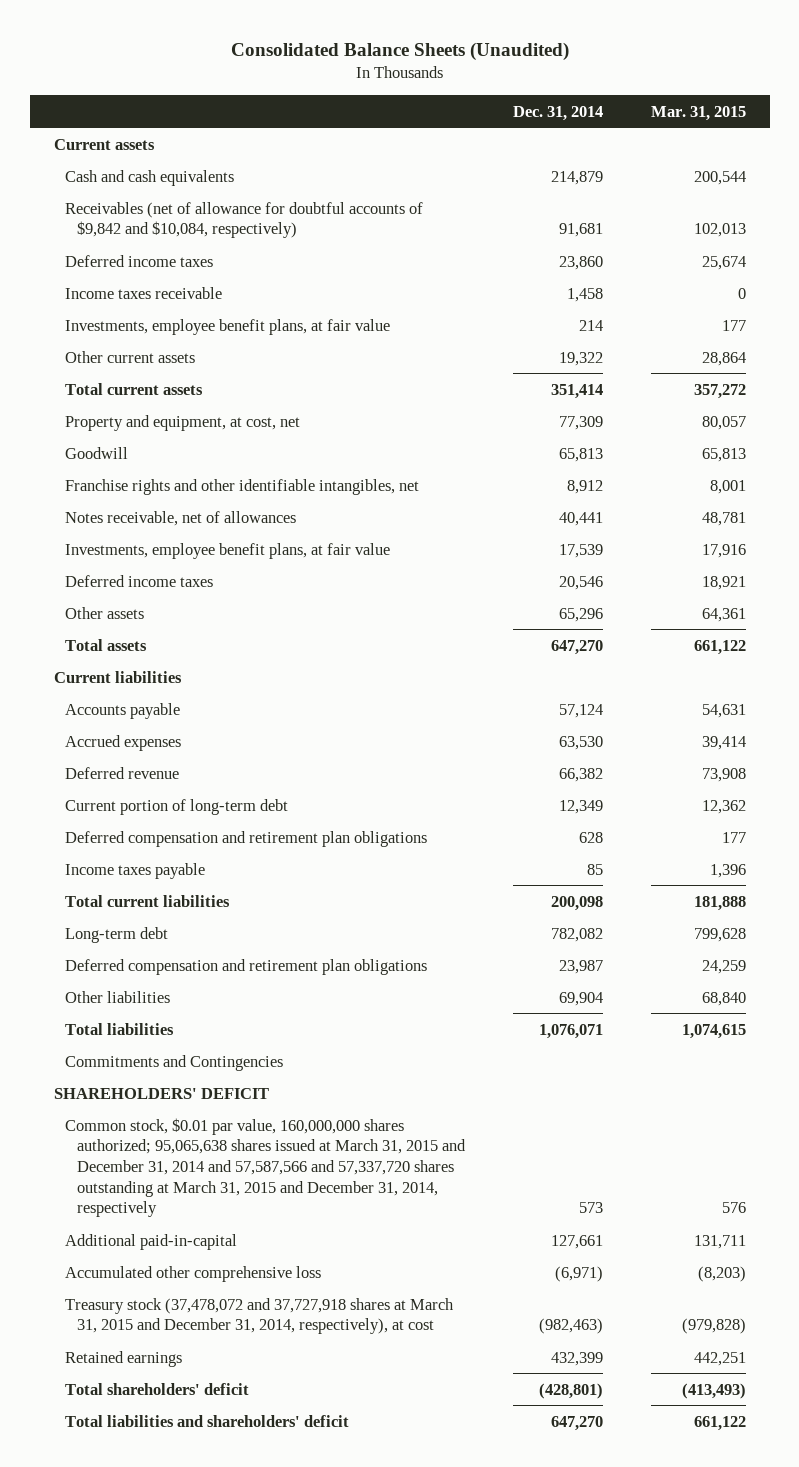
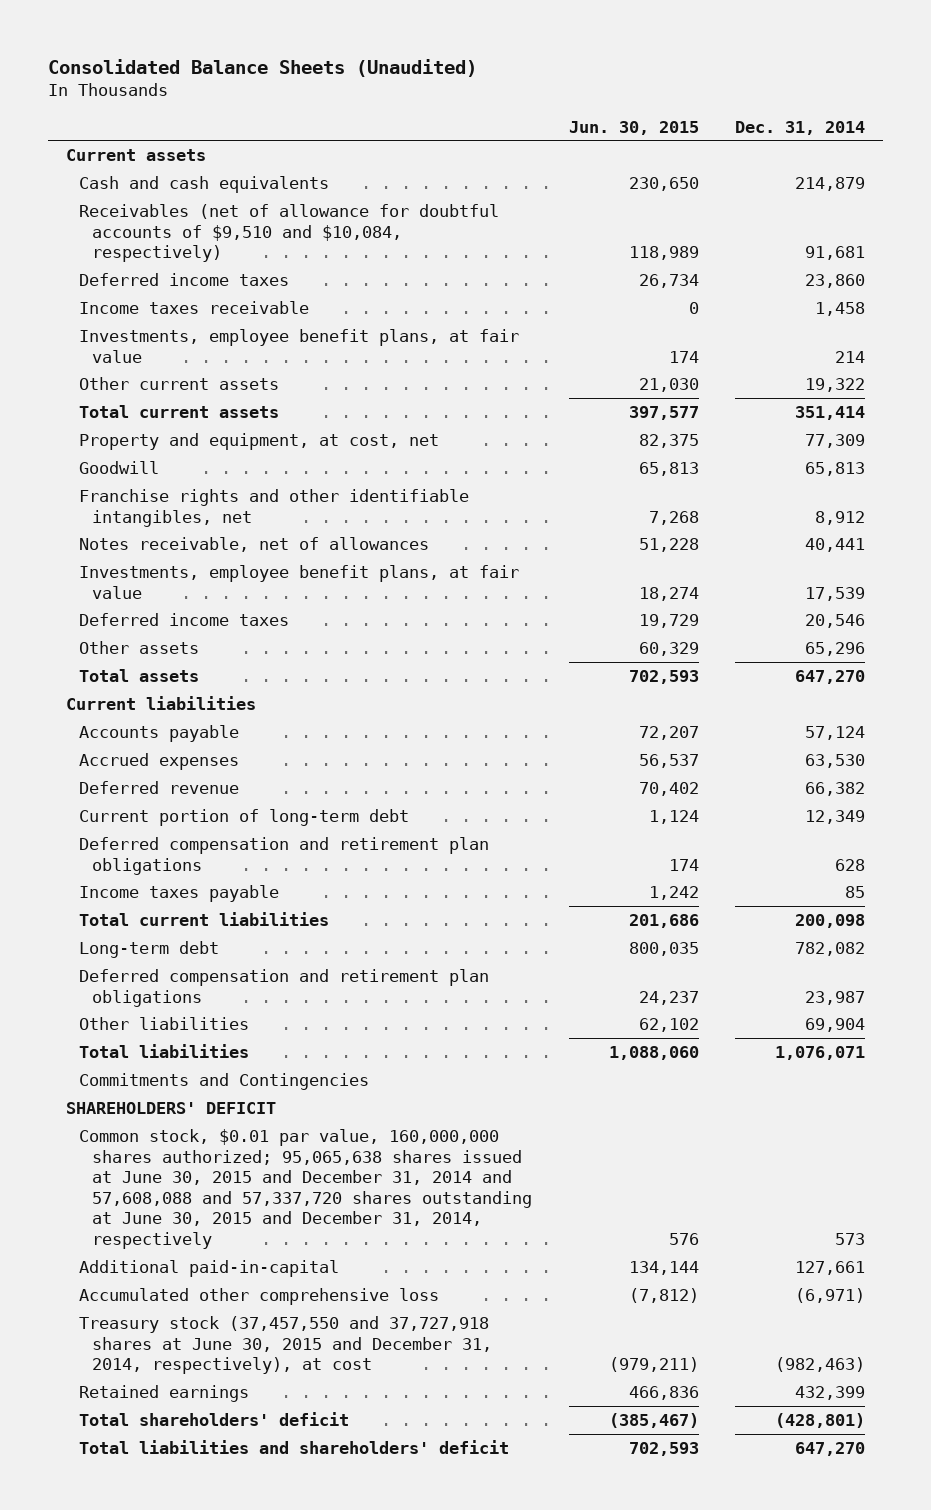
- | Dec. 31, 2014 | Mar. 31, 2015
+ | Jun. 30, 2015 | Dec. 31, 2014
- Receivables (net of allowance for doubtful accounts of $9,842 and $10,084, respectively) | 91,681 | 102,013
+ Receivables (net of allowance for doubtful accounts of $9,510 and $10,084, respectively) | 118,989 | 91,681
- Common stock, $0.01 par value, 160,000,000 shares authorized; 95,065,638 shares issued at March 31, 2015 and December 31, 2014 and 57,587,566 and 57,337,720 shares outstanding at March 31, 2015 and December 31, 2014, respectively | 573 | 576
+ Common stock, $0.01 par value, 160,000,000 shares authorized; 95,065,638 shares issued at June 30, 2015 and December 31, 2014 and 57,608,088 and 57,337,720 shares outstanding at June 30, 2015 and December 31, 2014, respectively | 576 | 573
- Treasury stock (37,478,072 and 37,727,918 shares at March 31, 2015 and December 31, 2014, respectively), at cost | (982,463) | (979,828)
+ Treasury stock (37,457,550 and 37,727,918 shares at June 30, 2015 and December 31, 2014, respectively), at cost | (979,211) | (982,463)

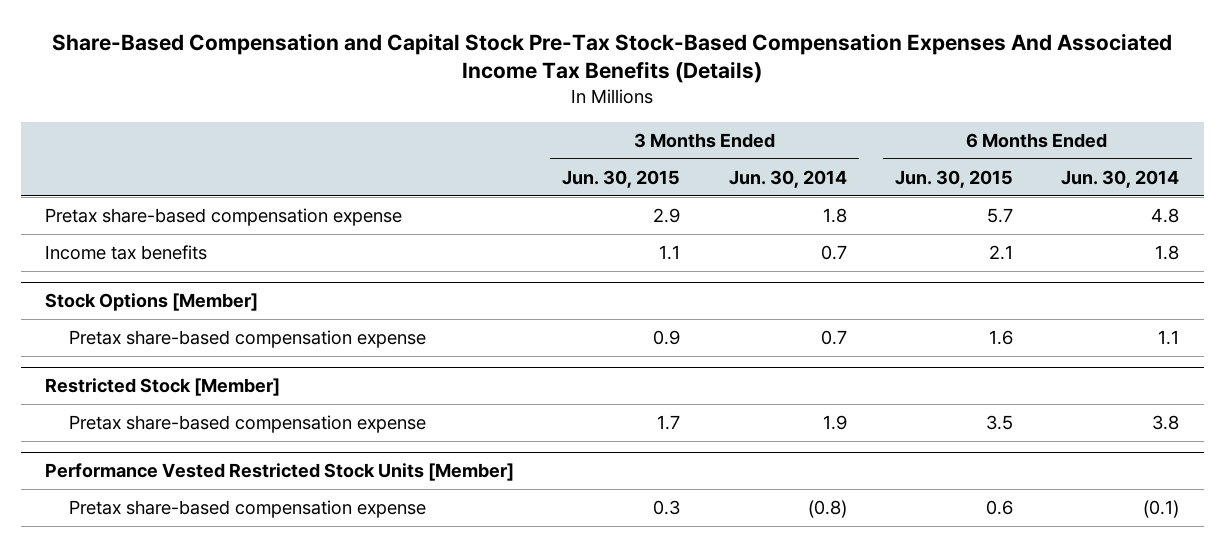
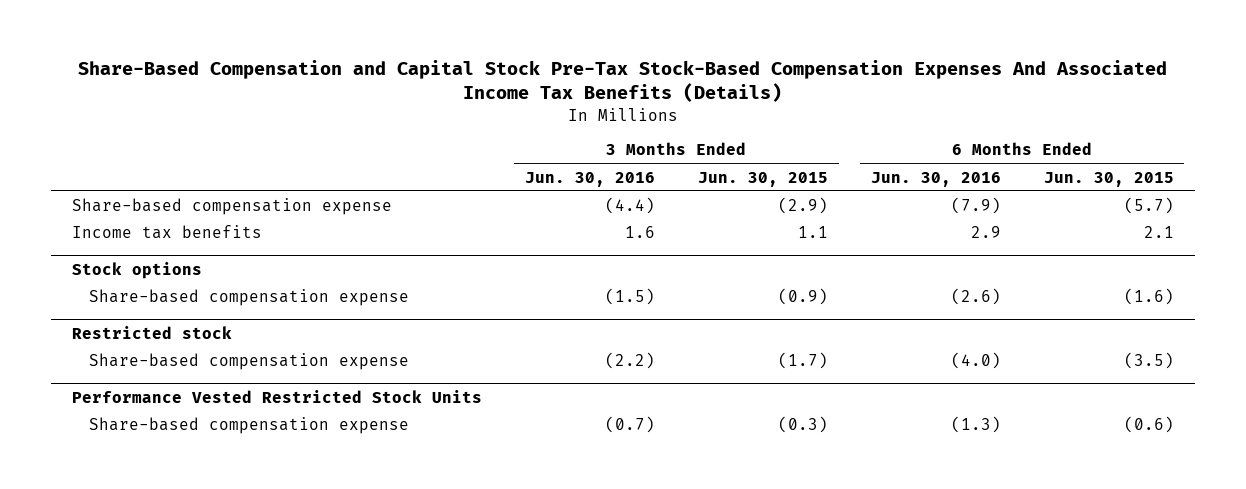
- | 3 Months Ended Jun. 30, 2015 | 3 Months Ended Jun. 30, 2014 | 6 Months Ended Jun. 30, 2015 | 6 Months Ended Jun. 30, 2014
+ | 3 Months Ended Jun. 30, 2016 | 3 Months Ended Jun. 30, 2015 | 6 Months Ended Jun. 30, 2016 | 6 Months Ended Jun. 30, 2015
- Pretax share-based compensation expense | 2.9 | 1.8 | 5.7 | 4.8
+ Share-based compensation expense | (4.4) | (2.9) | (7.9) | (5.7)
- Stock Options [Member]
- Pretax share-based compensation expense | 0.9 | 0.7 | 1.6 | 1.1
- Restricted Stock [Member]
- Pretax share-based compensation expense | 1.7 | 1.9 | 3.5 | 3.8
- Performance Vested Restricted Stock Units [Member]
- Pretax share-based compensation expense | 0.3 | (0.8) | 0.6 | (0.1)
+ Stock options
+ Share-based compensation expense | (1.5) | (0.9) | (2.6) | (1.6)
+ Restricted stock
+ Share-based compensation expense | (2.2) | (1.7) | (4.0) | (3.5)
+ Performance Vested Restricted Stock Units
+ Share-based compensation expense | (0.7) | (0.3) | (1.3) | (0.6)

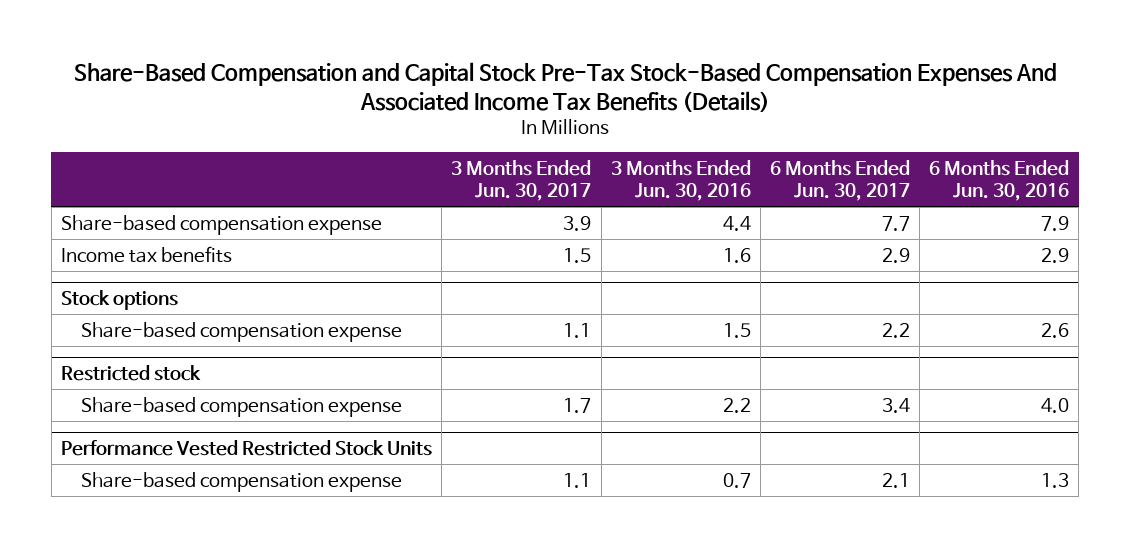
- | 3 Months Ended Jun. 30, 2016 | 3 Months Ended Jun. 30, 2015 | 6 Months Ended Jun. 30, 2016 | 6 Months Ended Jun. 30, 2015
+ | 3 Months Ended Jun. 30, 2017 | 3 Months Ended Jun. 30, 2016 | 6 Months Ended Jun. 30, 2017 | 6 Months Ended Jun. 30, 2016
- Share-based compensation expense | (4.4) | (2.9) | (7.9) | (5.7)
+ Share-based compensation expense | 3.9 | 4.4 | 7.7 | 7.9
@ Stock options
- Share-based compensation expense | (1.5) | (0.9) | (2.6) | (1.6)
+ Share-based compensation expense | 1.1 | 1.5 | 2.2 | 2.6
@ Restricted stock
- Share-based compensation expense | (2.2) | (1.7) | (4.0) | (3.5)
+ Share-based compensation expense | 1.7 | 2.2 | 3.4 | 4.0
@ Performance Vested Restricted Stock Units
- Share-based compensation expense | (0.7) | (0.3) | (1.3) | (0.6)
+ Share-based compensation expense | 1.1 | 0.7 | 2.1 | 1.3

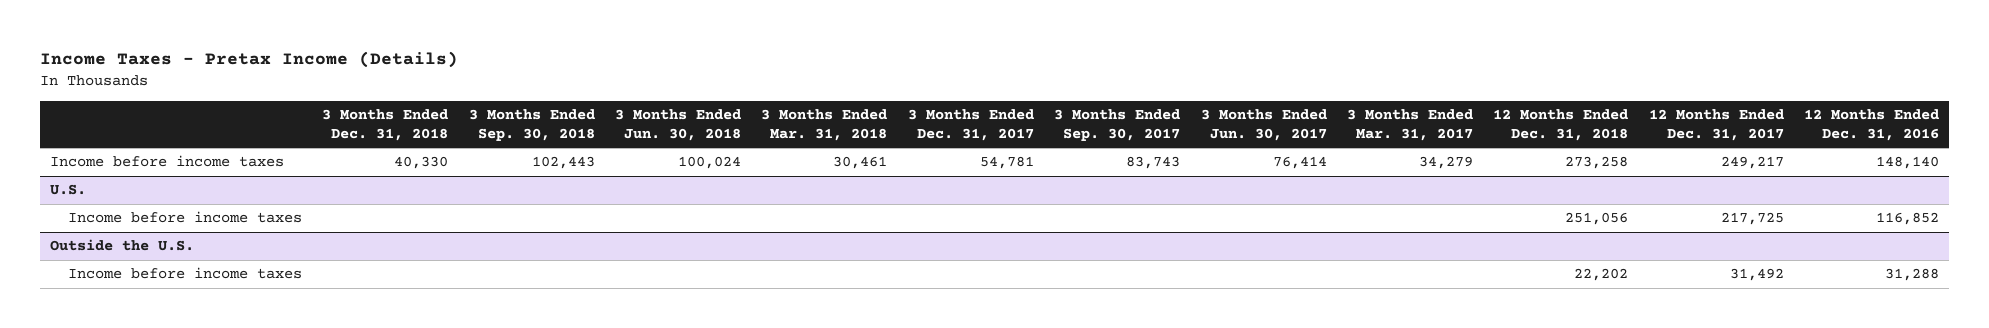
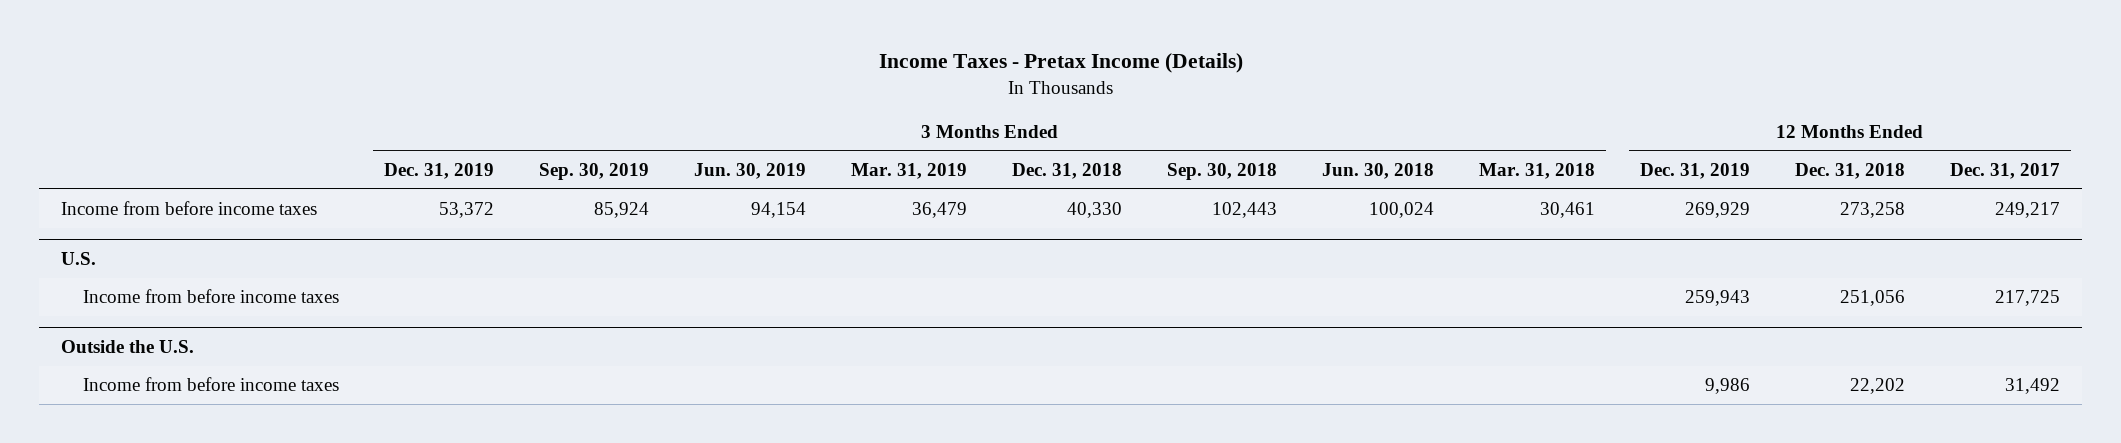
- | 3 Months Ended Dec. 31, 2018 | 3 Months Ended Sep. 30, 2018 | 3 Months Ended Jun. 30, 2018 | 3 Months Ended Mar. 31, 2018 | 3 Months Ended Dec. 31, 2017 | 3 Months Ended Sep. 30, 2017 | 3 Months Ended Jun. 30, 2017 | 3 Months Ended Mar. 31, 2017 | 12 Months Ended Dec. 31, 2018 | 12 Months Ended Dec. 31, 2017 | 12 Months Ended Dec. 31, 2016
+ | 3 Months Ended Dec. 31, 2019 | 3 Months Ended Sep. 30, 2019 | 3 Months Ended Jun. 30, 2019 | 3 Months Ended Mar. 31, 2019 | 3 Months Ended Dec. 31, 2018 | 3 Months Ended Sep. 30, 2018 | 3 Months Ended Jun. 30, 2018 | 3 Months Ended Mar. 31, 2018 | 12 Months Ended Dec. 31, 2019 | 12 Months Ended Dec. 31, 2018 | 12 Months Ended Dec. 31, 2017
- Income before income taxes | 40,330 | 102,443 | 100,024 | 30,461 | 54,781 | 83,743 | 76,414 | 34,279 | 273,258 | 249,217 | 148,140
+ Income from before income taxes | 53,372 | 85,924 | 94,154 | 36,479 | 40,330 | 102,443 | 100,024 | 30,461 | 269,929 | 273,258 | 249,217
@ U.S.
- Income before income taxes | | | | | | | | | 251,056 | 217,725 | 116,852
+ Income from before income taxes | | | | | | | | | 259,943 | 251,056 | 217,725
@ Outside the U.S.
- Income before income taxes | | | | | | | | | 22,202 | 31,492 | 31,288
+ Income from before income taxes | | | | | | | | | 9,986 | 22,202 | 31,492

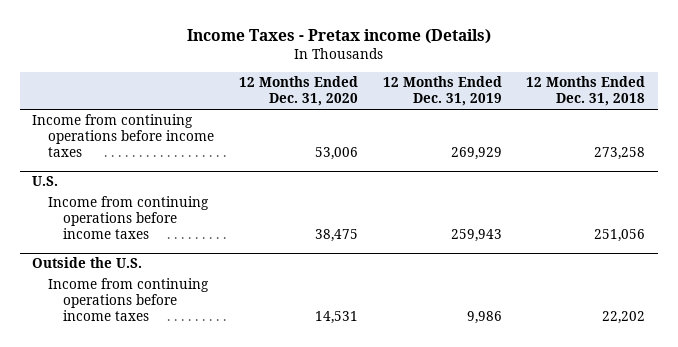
- Income Taxes - Pretax Income (Details)
+ Income Taxes - Pretax income (Details)
- | 3 Months Ended Dec. 31, 2019 | 3 Months Ended Sep. 30, 2019 | 3 Months Ended Jun. 30, 2019 | 3 Months Ended Mar. 31, 2019 | 3 Months Ended Dec. 31, 2018 | 3 Months Ended Sep. 30, 2018 | 3 Months Ended Jun. 30, 2018 | 3 Months Ended Mar. 31, 2018 | 12 Months Ended Dec. 31, 2019 | 12 Months Ended Dec. 31, 2018 | 12 Months Ended Dec. 31, 2017
+ | 12 Months Ended Dec. 31, 2020 | 12 Months Ended Dec. 31, 2019 | 12 Months Ended Dec. 31, 2018
- Income from before income taxes | 53,372 | 85,924 | 94,154 | 36,479 | 40,330 | 102,443 | 100,024 | 30,461 | 269,929 | 273,258 | 249,217
+ Income from continuing operations before income taxes | 53,006 | 269,929 | 273,258
@ U.S.
- Income from before income taxes | | | | | | | | | 259,943 | 251,056 | 217,725
+ Income from continuing operations before income taxes | 38,475 | 259,943 | 251,056
@ Outside the U.S.
- Income from before income taxes | | | | | | | | | 9,986 | 22,202 | 31,492
+ Income from continuing operations before income taxes | 14,531 | 9,986 | 22,202

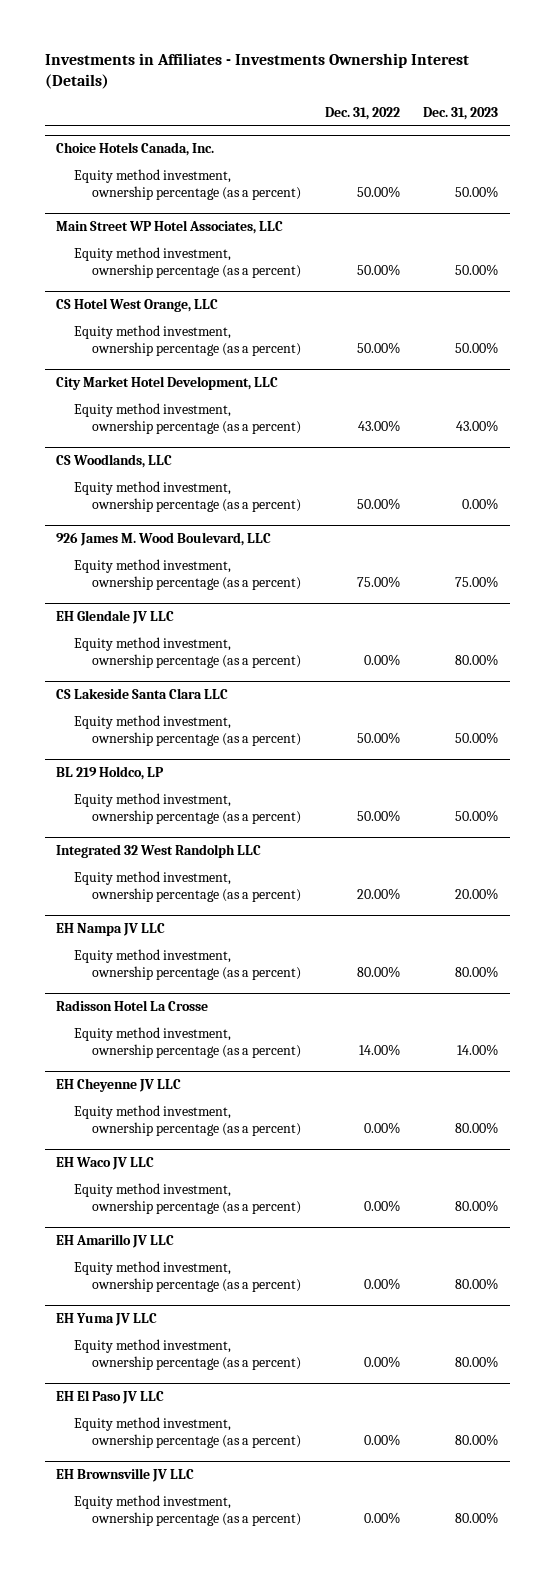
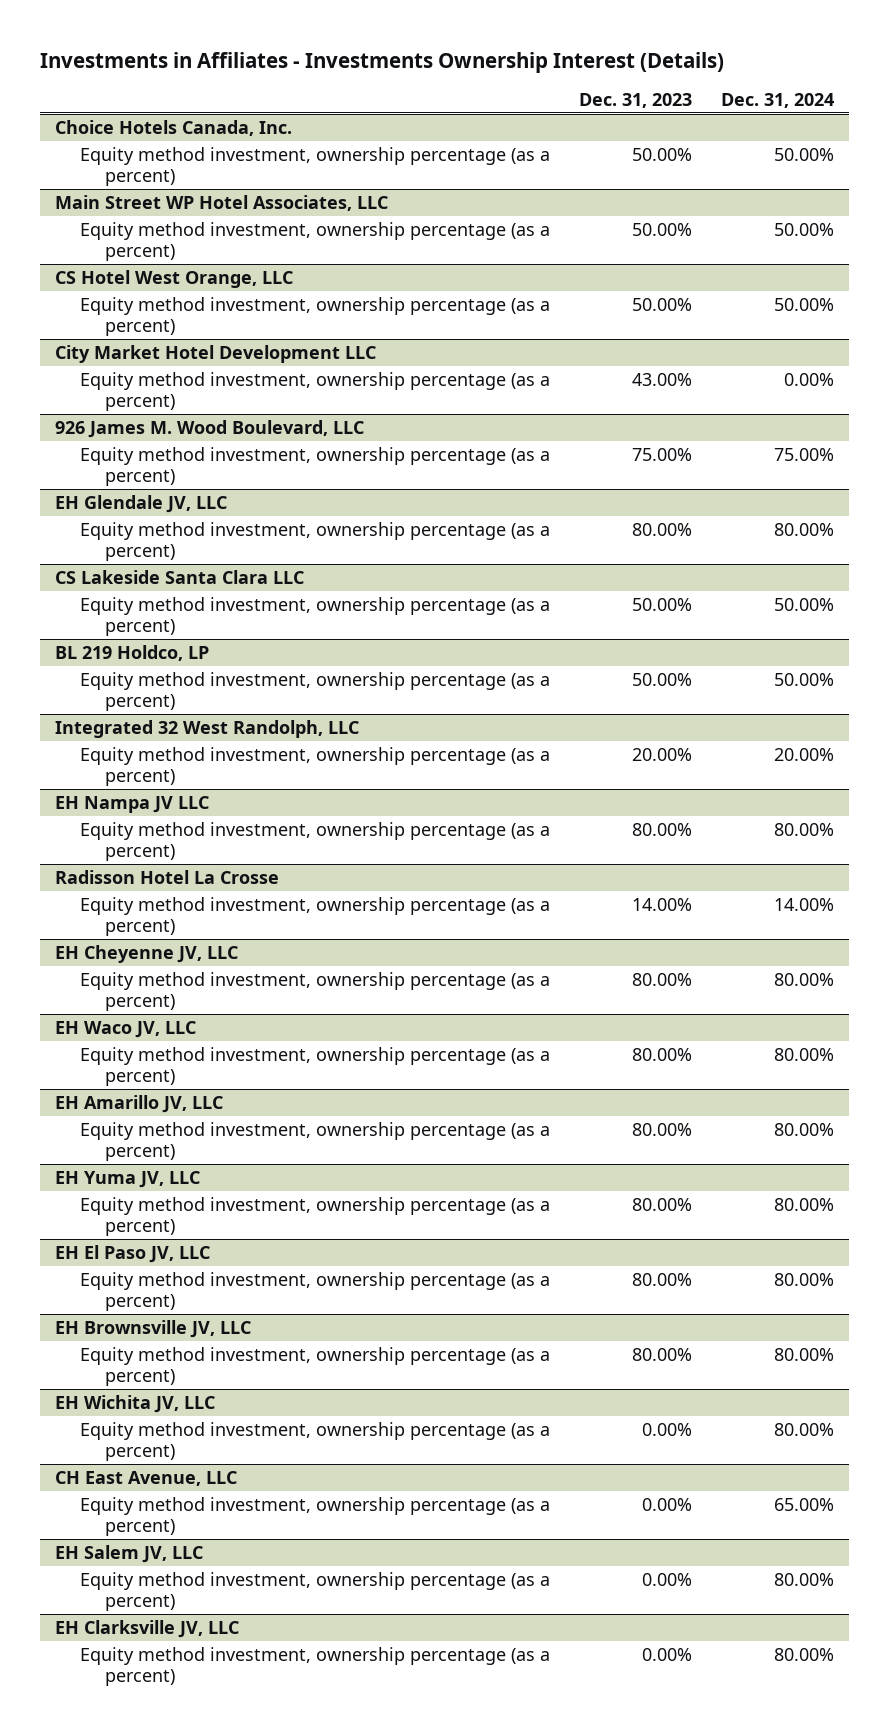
- | Dec. 31, 2022 | Dec. 31, 2023
+ | Dec. 31, 2023 | Dec. 31, 2024
- City Market Hotel Development, LLC
+ City Market Hotel Development LLC
- CS Woodlands, LLC
- Equity method investment, ownership percentage (as a percent) | 50.00% | 0.00%
- EH Glendale JV LLC
+ EH Glendale JV, LLC
- Integrated 32 West Randolph LLC
+ Integrated 32 West Randolph, LLC
- EH Cheyenne JV LLC
+ EH Cheyenne JV, LLC
- EH Waco JV LLC
+ EH Waco JV, LLC
- EH Amarillo JV LLC
+ EH Amarillo JV, LLC
- EH Yuma JV LLC
+ EH Yuma JV, LLC
- EH El Paso JV LLC
+ EH El Paso JV, LLC
- EH Brownsville JV LLC
+ EH Brownsville JV, LLC
+ EH Wichita JV, LLC
+ Equity method investment, ownership percentage (as a percent) | 0.00% | 80.00%
+ CH East Avenue, LLC
+ Equity method investment, ownership percentage (as a percent) | 0.00% | 65.00%
+ EH Salem JV, LLC
+ Equity method investment, ownership percentage (as a percent) | 0.00% | 80.00%
+ EH Clarksville JV, LLC
+ Equity method investment, ownership percentage (as a percent) | 0.00% | 80.00%

